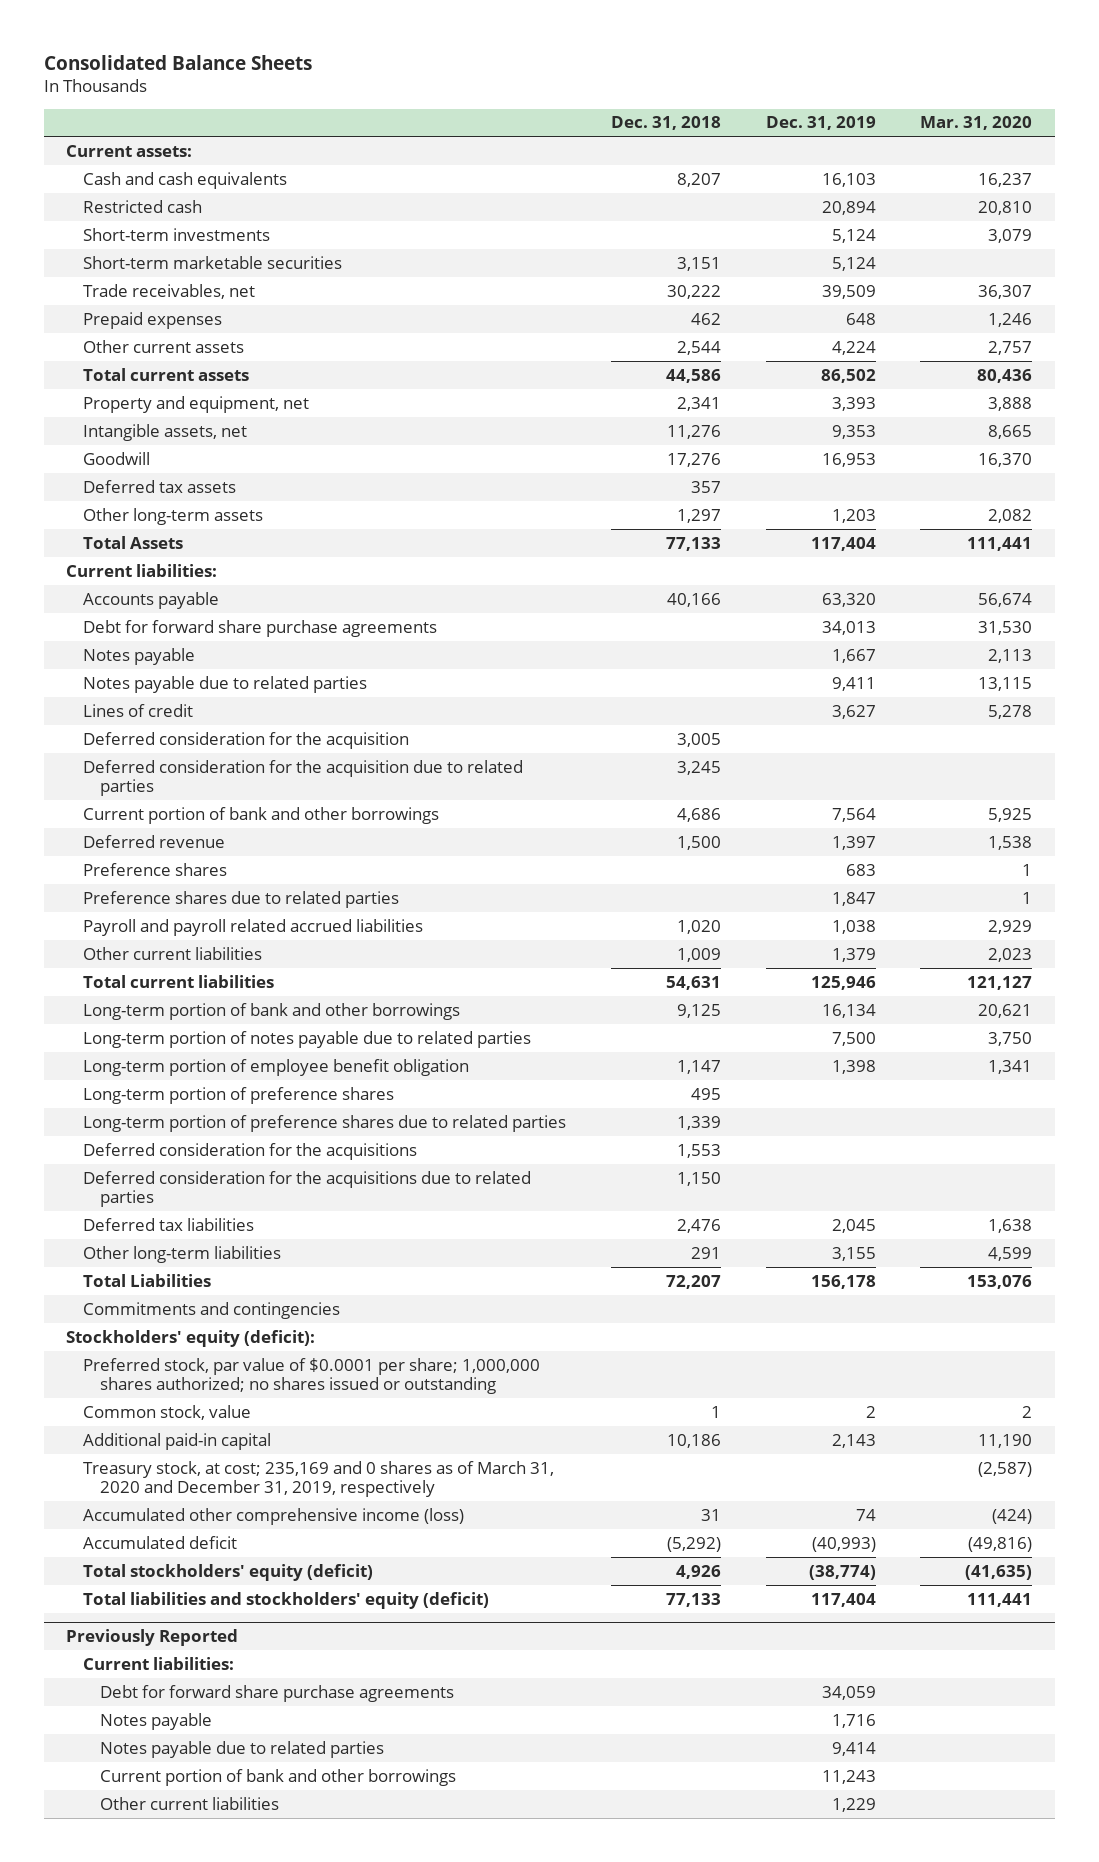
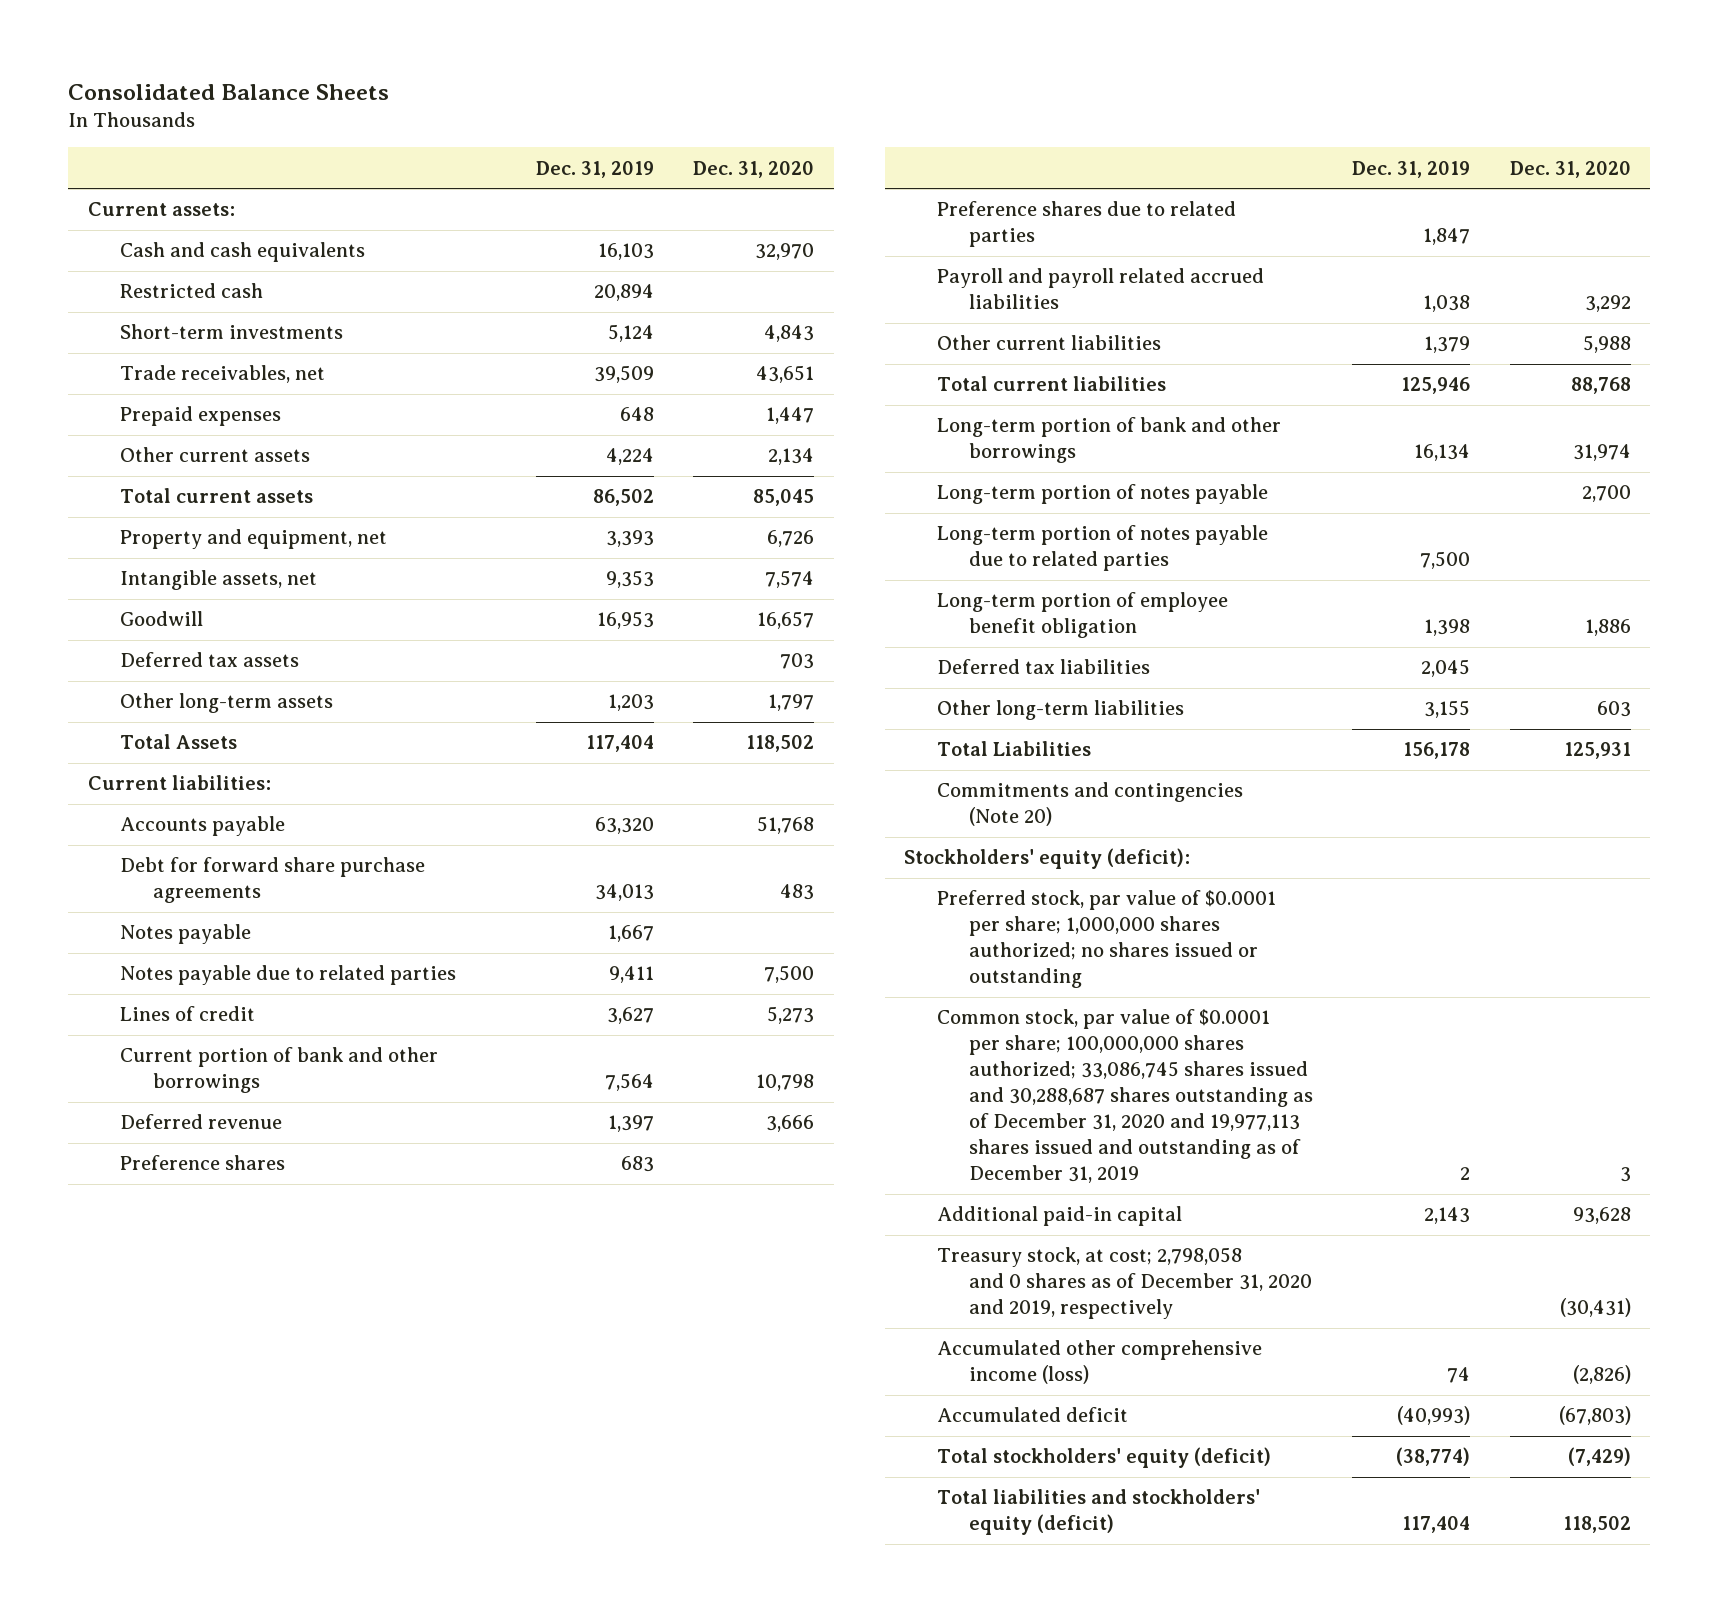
- | Dec. 31, 2018 | Dec. 31, 2019 | Mar. 31, 2020
+ | Dec. 31, 2019 | Dec. 31, 2020
- Short-term marketable securities | 3,151 | 5,124 |
- Deferred consideration for the acquisition | 3,005 | |
- Deferred consideration for the acquisition due to related parties | 3,245 | |
+ Long-term portion of notes payable | | 2,700
- Long-term portion of preference shares | 495 | |
- Long-term portion of preference shares due to related parties | 1,339 | |
- Deferred consideration for the acquisitions | 1,553 | |
- Deferred consideration for the acquisitions due to related parties | 1,150 | |
- Commitments and contingencies
+ Commitments and contingencies (Note 20)
- Common stock, value | 1 | 2 | 2
+ Common stock, par value of $0.0001 per share; 100,000,000 shares authorized; 33,086,745 shares issued and 30,288,687 shares outstanding as of December 31, 2020 and 19,977,113 shares issued and outstanding as of December 31, 2019 | 2 | 3
- Treasury stock, at cost; 235,169 and 0 shares as of March 31, 2020 and December 31, 2019, respectively | | | (2,587)
+ Treasury stock, at cost; 2,798,058 and 0 shares as of December 31, 2020 and 2019, respectively | | (30,431)
- Previously Reported
- Current liabilities:
- Debt for forward share purchase agreements | | 34,059 |
- Notes payable | | 1,716 |
- Notes payable due to related parties | | 9,414 |
- Current portion of bank and other borrowings | | 11,243 |
- Other current liabilities | | 1,229 |

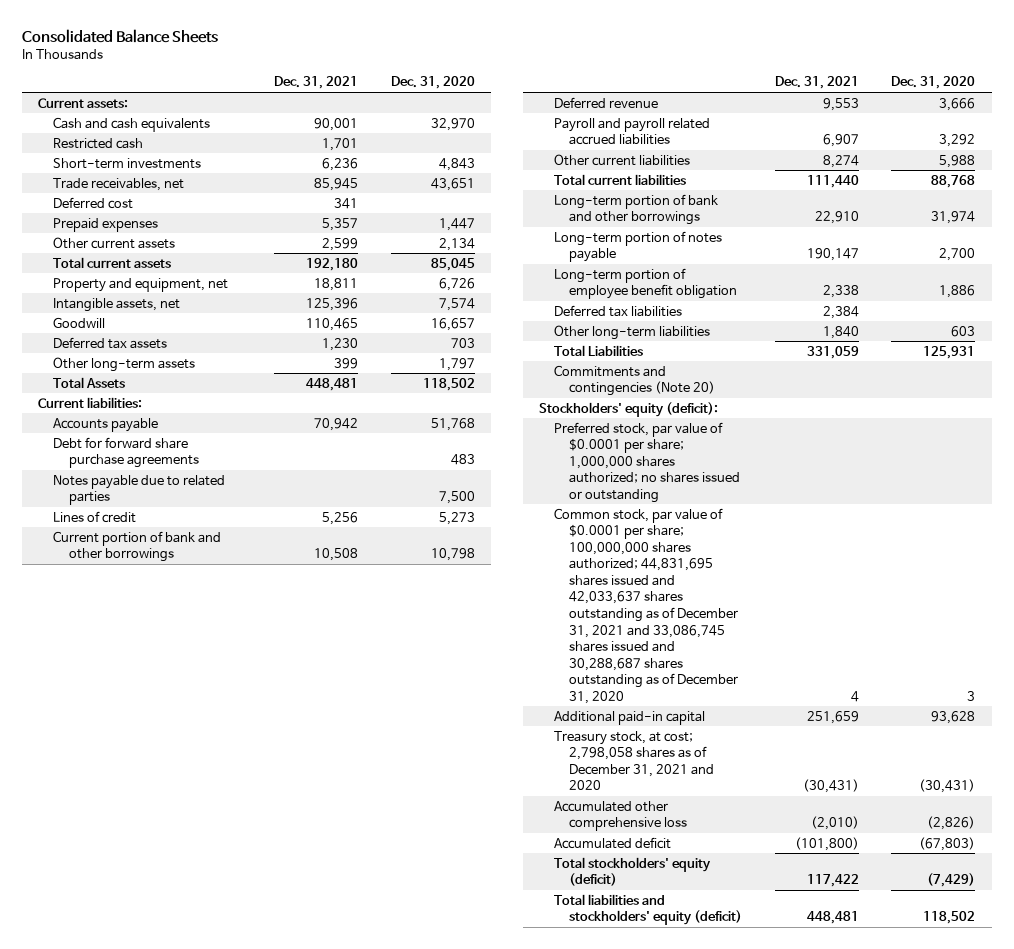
- | Dec. 31, 2019 | Dec. 31, 2020
+ | Dec. 31, 2021 | Dec. 31, 2020
+ Deferred cost | 341 |
- Notes payable | 1,667 |
- Preference shares | 683 |
- Preference shares due to related parties | 1,847 |
- Long-term portion of notes payable due to related parties | 7,500 |
- Common stock, par value of $0.0001 per share; 100,000,000 shares authorized; 33,086,745 shares issued and 30,288,687 shares outstanding as of December 31, 2020 and 19,977,113 shares issued and outstanding as of December 31, 2019 | 2 | 3
+ Common stock, par value of $0.0001 per share; 100,000,000 shares authorized; 44,831,695 shares issued and 42,033,637 shares outstanding as of December 31, 2021 and 33,086,745 shares issued and 30,288,687 shares outstanding as of December 31, 2020 | 4 | 3
- Treasury stock, at cost; 2,798,058 and 0 shares as of December 31, 2020 and 2019, respectively | | (30,431)
- Accumulated other comprehensive income (loss) | 74 | (2,826)
+ Treasury stock, at cost; 2,798,058 shares as of December 31, 2021 and 2020 | (30,431) | (30,431)
+ Accumulated other comprehensive loss | (2,010) | (2,826)

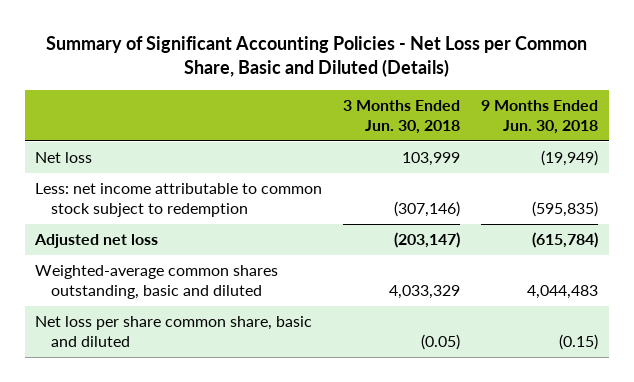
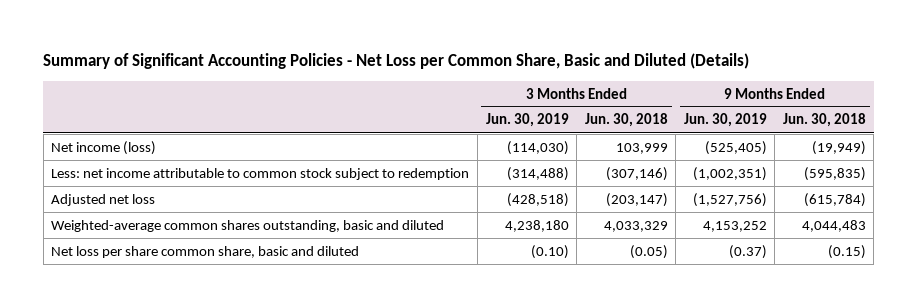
- | 3 Months Ended Jun. 30, 2018 | 9 Months Ended Jun. 30, 2018
+ | 3 Months Ended Jun. 30, 2019 | 3 Months Ended Jun. 30, 2018 | 9 Months Ended Jun. 30, 2019 | 9 Months Ended Jun. 30, 2018
- Net loss | 103,999 | (19,949)
+ Net income (loss) | (114,030) | 103,999 | (525,405) | (19,949)

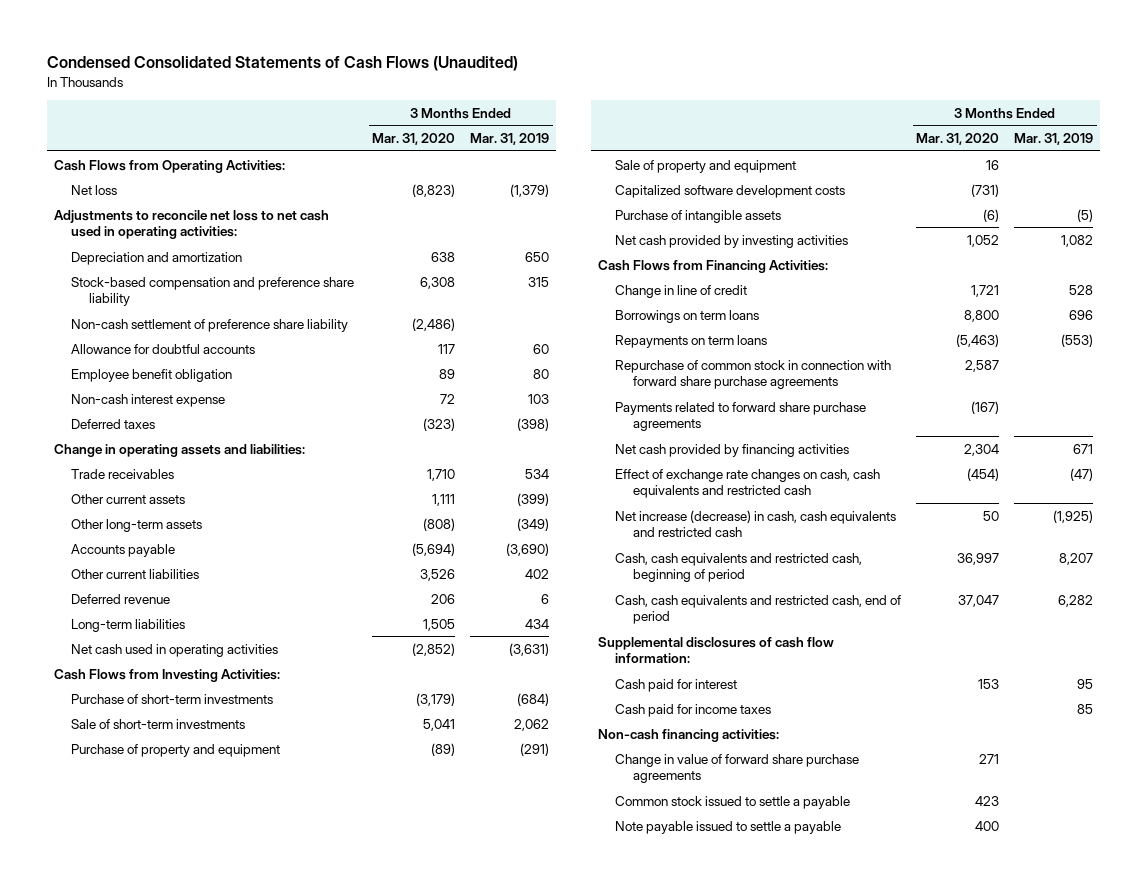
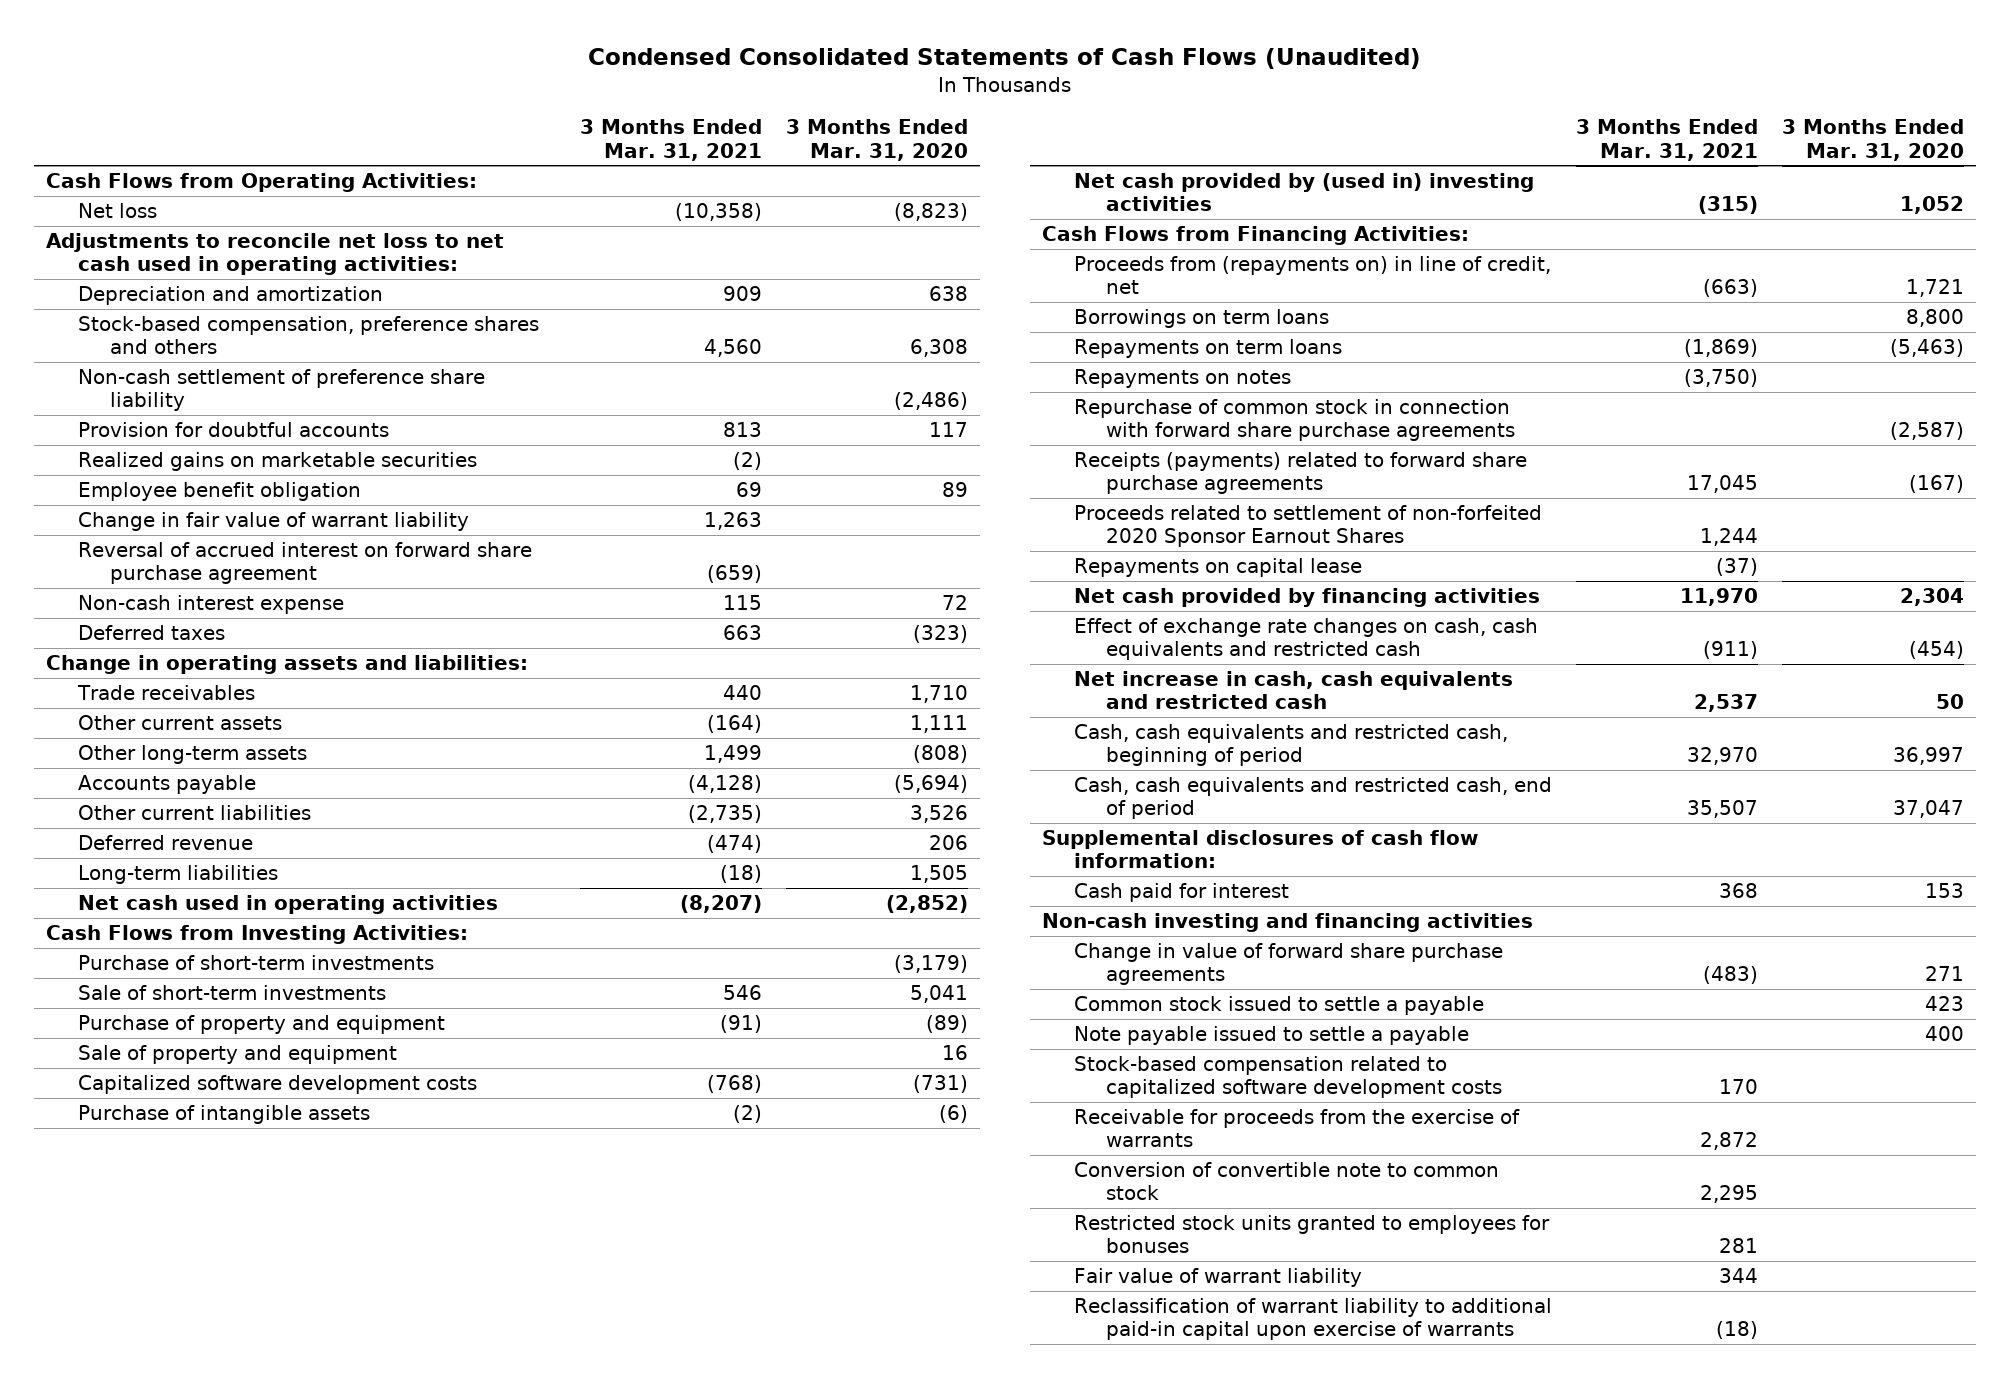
- | 3 Months Ended Mar. 31, 2020 | 3 Months Ended Mar. 31, 2019
+ | 3 Months Ended Mar. 31, 2021 | 3 Months Ended Mar. 31, 2020
- Stock-based compensation and preference share liability | 6,308 | 315
+ Stock-based compensation, preference shares and others | 4,560 | 6,308
- Allowance for doubtful accounts | 117 | 60
+ Provision for doubtful accounts | 813 | 117
+ Realized gains on marketable securities | (2) |
+ Change in fair value of warrant liability | 1,263 |
+ Reversal of accrued interest on forward share purchase agreement | (659) |
- Net cash provided by investing activities | 1,052 | 1,082
+ Net cash provided by (used in) investing activities | (315) | 1,052
- Change in line of credit | 1,721 | 528
+ Proceeds from (repayments on) in line of credit, net | (663) | 1,721
- Repurchase of common stock in connection with forward share purchase agreements | 2,587 |
- Payments related to forward share purchase agreements | (167) |
+ Repayments on notes | (3,750) |
+ Repurchase of common stock in connection with forward share purchase agreements | | (2,587)
+ Receipts (payments) related to forward share purchase agreements | 17,045 | (167)
+ Proceeds related to settlement of non-forfeited 2020 Sponsor Earnout Shares | 1,244 |
+ Repayments on capital lease | (37) |
- Net increase (decrease) in cash, cash equivalents and restricted cash | 50 | (1,925)
+ Net increase in cash, cash equivalents and restricted cash | 2,537 | 50
- Cash paid for income taxes | | 85
- Non-cash financing activities:
+ Non-cash investing and financing activities
+ Stock-based compensation related to capitalized software development costs | 170 |
+ Receivable for proceeds from the exercise of warrants | 2,872 |
+ Conversion of convertible note to common stock | 2,295 |
+ Restricted stock units granted to employees for bonuses | 281 |
+ Fair value of warrant liability | 344 |
+ Reclassification of warrant liability to additional paid-in capital upon exercise of warrants | (18) |

